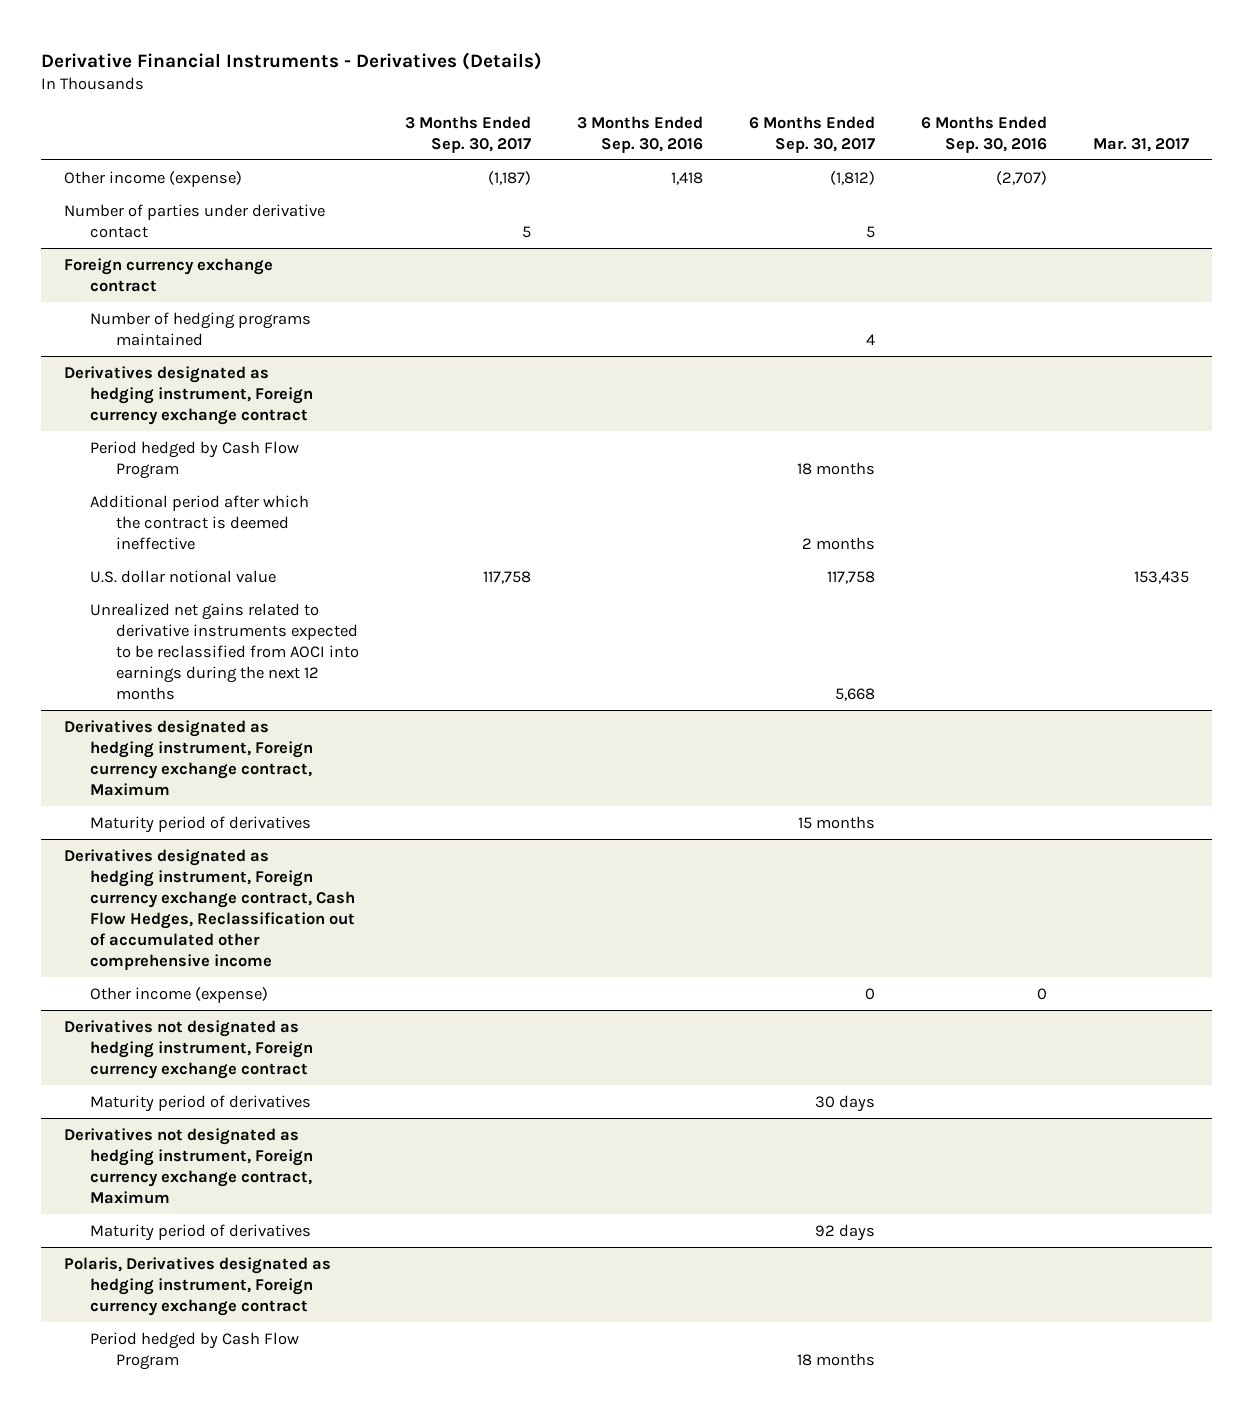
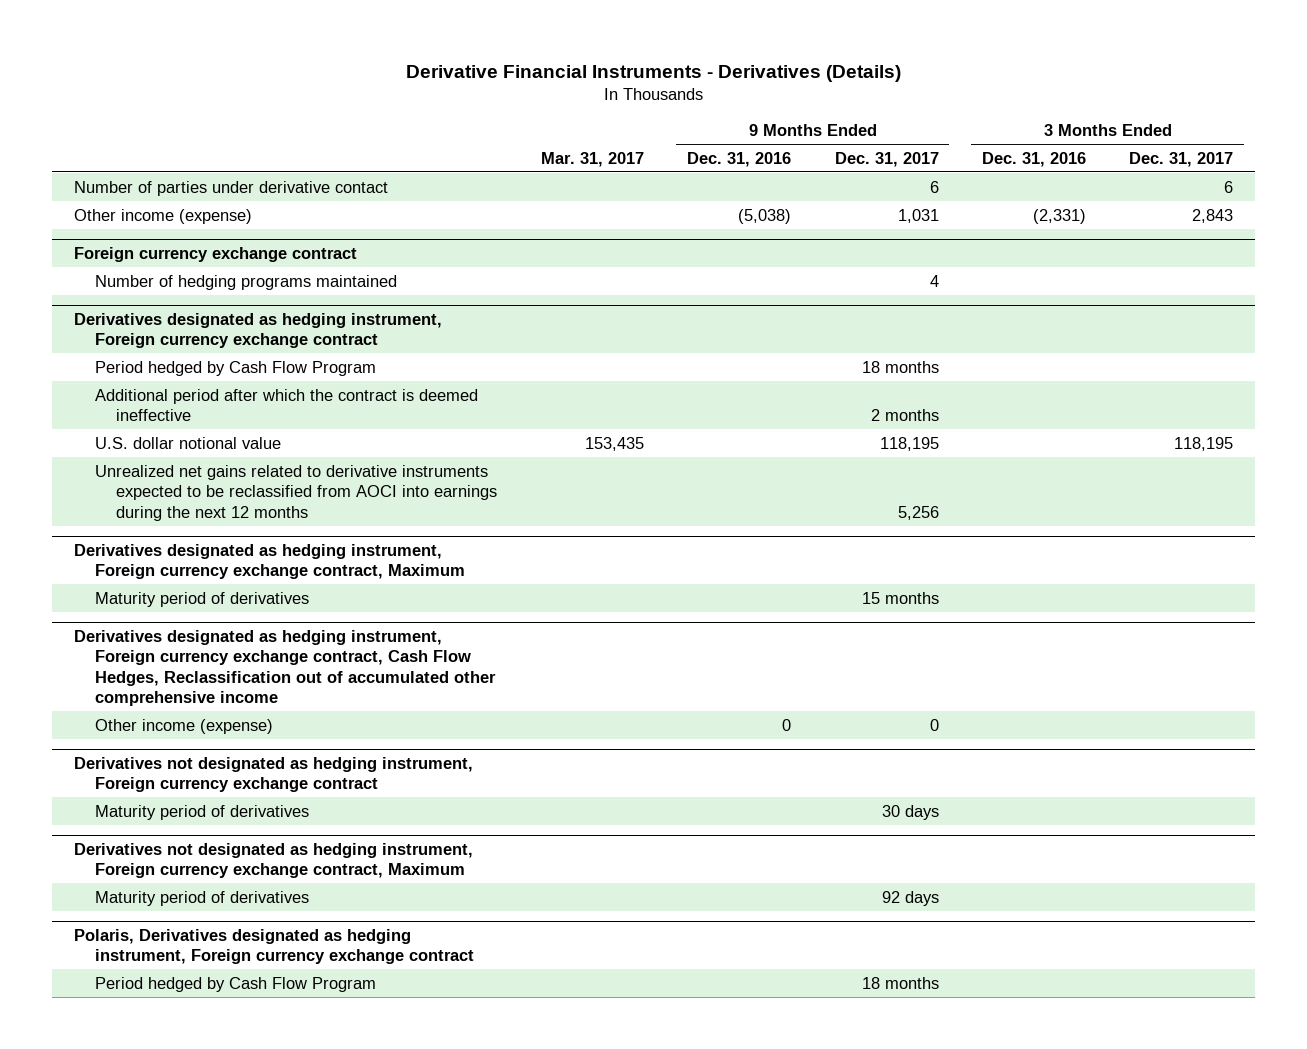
- | 3 Months Ended Sep. 30, 2017 | 3 Months Ended Sep. 30, 2016 | 6 Months Ended Sep. 30, 2017 | 6 Months Ended Sep. 30, 2016 | Mar. 31, 2017
+ | Mar. 31, 2017 | 9 Months Ended Dec. 31, 2016 | 9 Months Ended Dec. 31, 2017 | 3 Months Ended Dec. 31, 2016 | 3 Months Ended Dec. 31, 2017
moved down: Other income (expense) | | (5,038) | 1,031 | (2,331) | 2,843

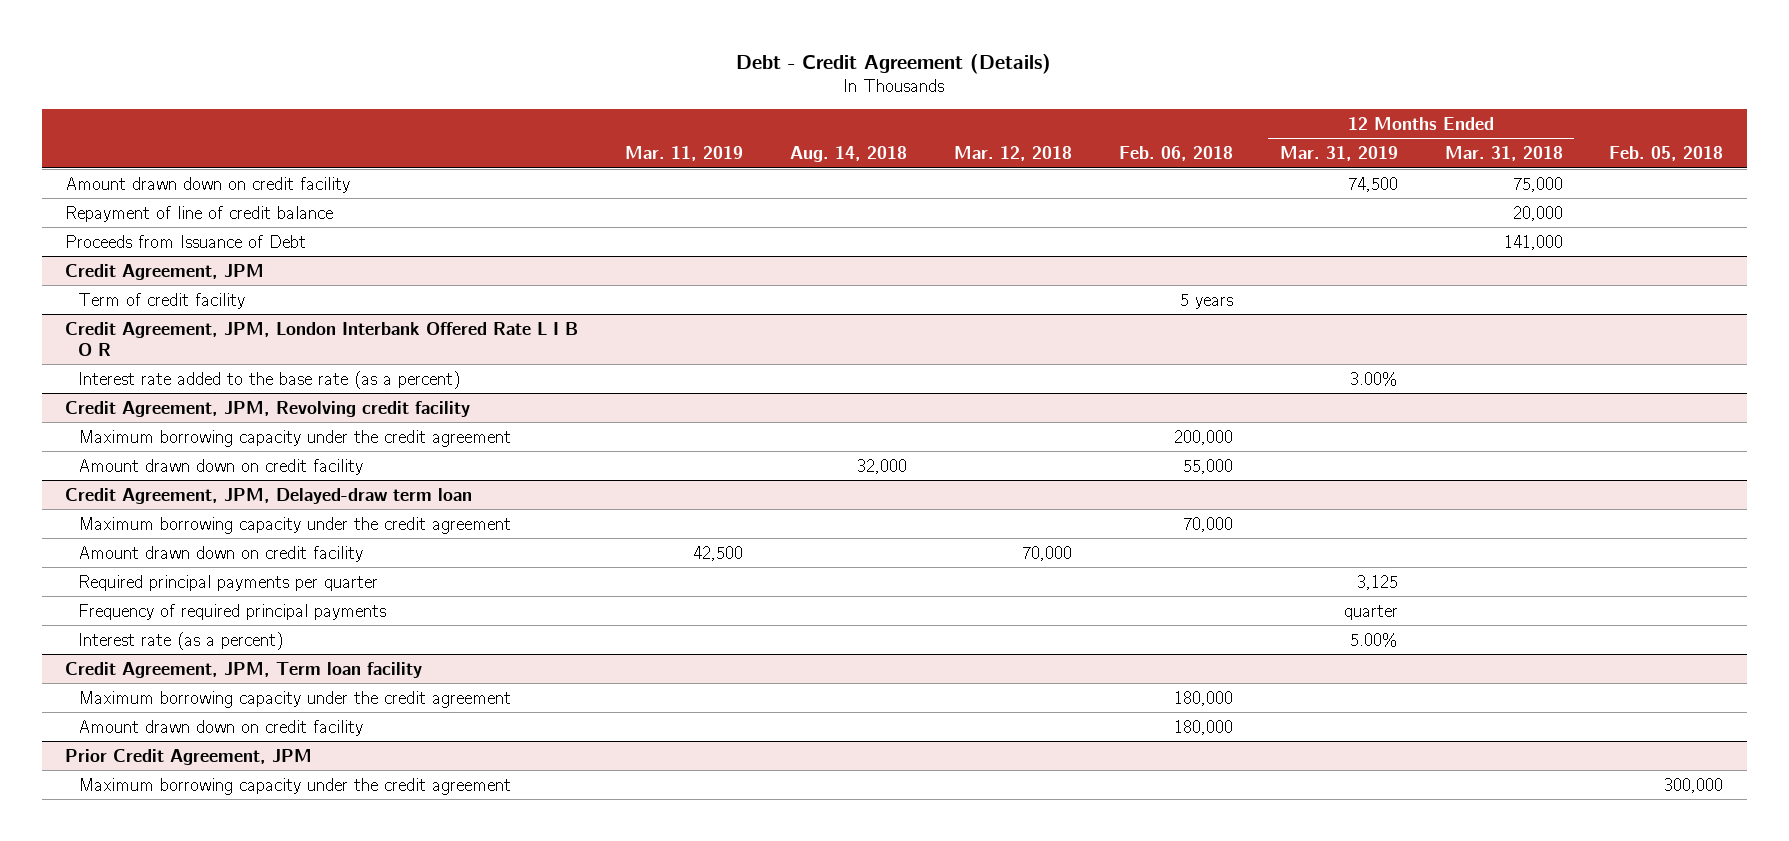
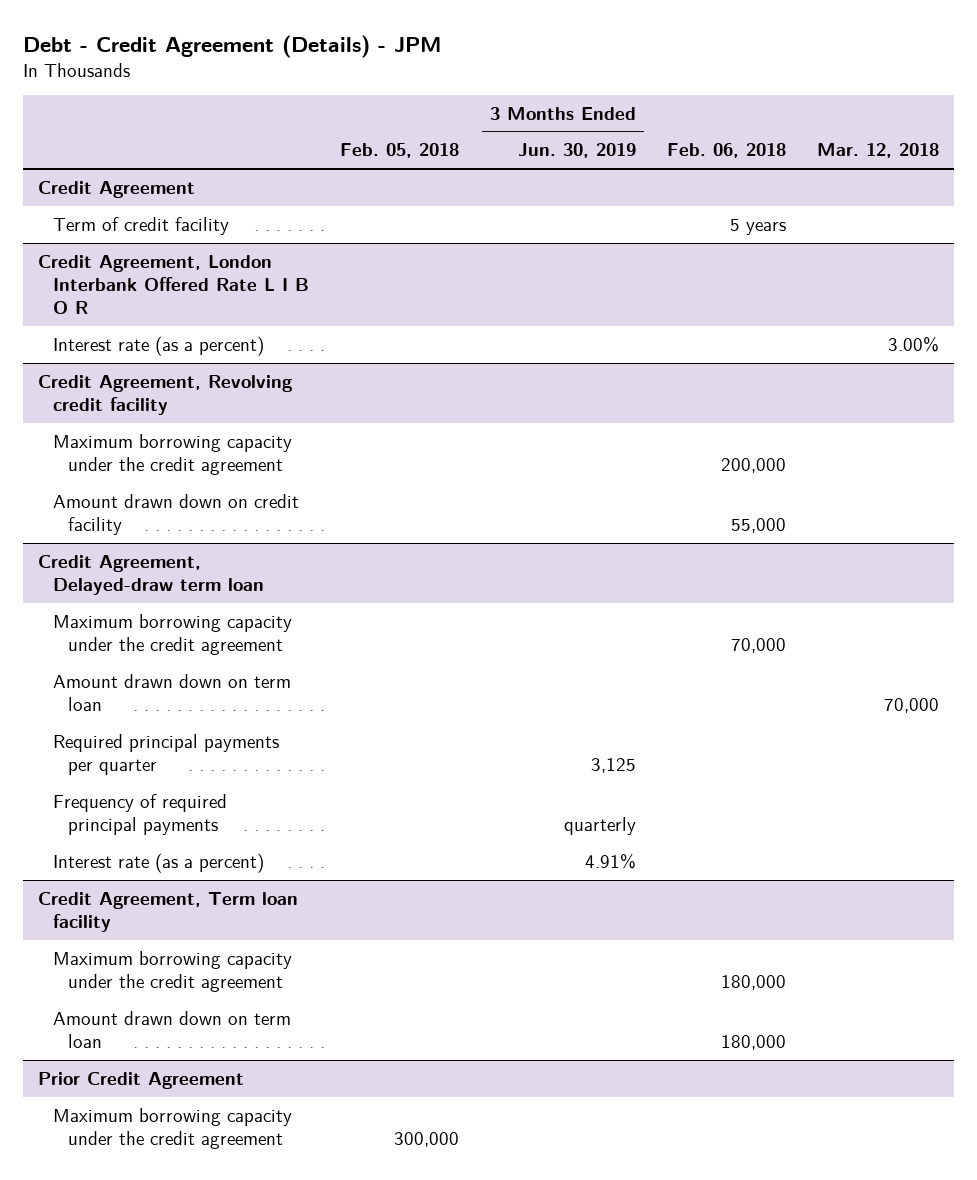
- Debt - Credit Agreement (Details)
+ Debt - Credit Agreement (Details) - JPM
- | Mar. 11, 2019 | Aug. 14, 2018 | Mar. 12, 2018 | Feb. 06, 2018 | 12 Months Ended Mar. 31, 2019 | 12 Months Ended Mar. 31, 2018 | Feb. 05, 2018
+ | Feb. 05, 2018 | 3 Months Ended Jun. 30, 2019 | Feb. 06, 2018 | Mar. 12, 2018
- Amount drawn down on credit facility | | | | | 74,500 | 75,000 |
- Repayment of line of credit balance | | | | | | 20,000 |
- Proceeds from Issuance of Debt | | | | | | 141,000 |
- Credit Agreement, JPM
+ Credit Agreement
- Credit Agreement, JPM, London Interbank Offered Rate L I B O R
- Interest rate added to the base rate (as a percent) | | | | | 3.00% | |
- Credit Agreement, JPM, Revolving credit facility
+ Credit Agreement, London Interbank Offered Rate L I B O R
+ Interest rate (as a percent) | | | | 3.00%
+ Credit Agreement, Revolving credit facility
- Credit Agreement, JPM, Delayed-draw term loan
+ Credit Agreement, Delayed-draw term loan
- Amount drawn down on credit facility | 42,500 | | 70,000 | | | |
+ Amount drawn down on term loan | | | | 70,000
- Credit Agreement, JPM, Term loan facility
+ Credit Agreement, Term loan facility
- Amount drawn down on credit facility | | | | 180,000 | | |
- Prior Credit Agreement, JPM
+ Amount drawn down on term loan | | | 180,000 |
+ Prior Credit Agreement

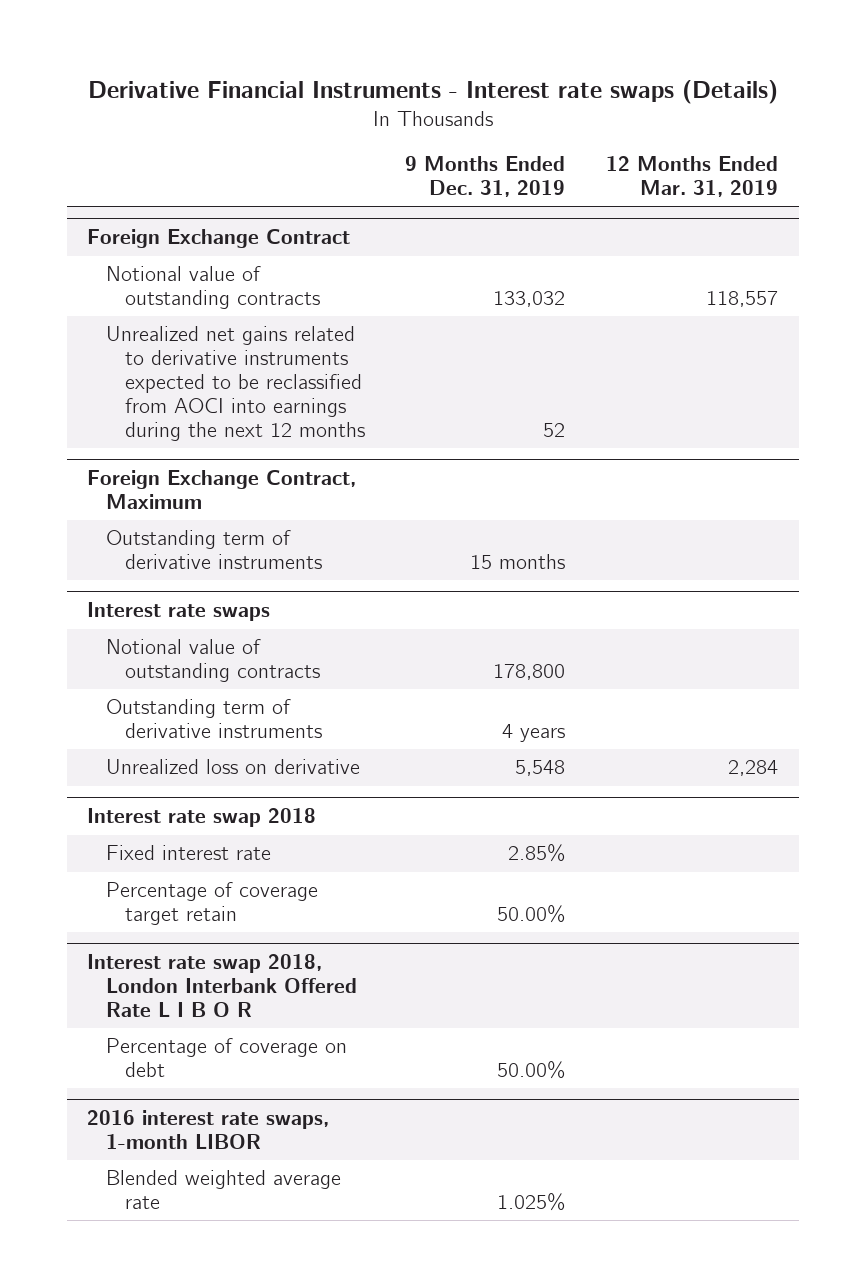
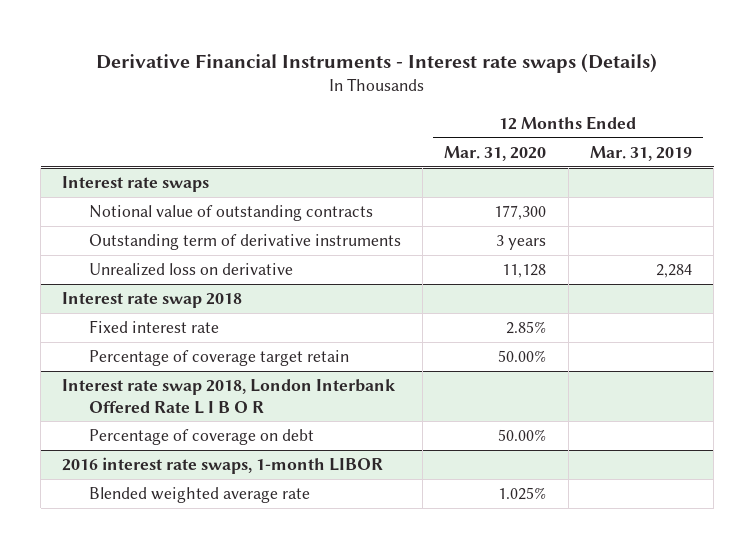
- | 9 Months Ended Dec. 31, 2019 | 12 Months Ended Mar. 31, 2019
+ | 12 Months Ended Mar. 31, 2020 | 12 Months Ended Mar. 31, 2019
- Foreign Exchange Contract
- Notional value of outstanding contracts | 133,032 | 118,557
- Unrealized net gains related to derivative instruments expected to be reclassified from AOCI into earnings during the next 12 months | 52 |
- Foreign Exchange Contract, Maximum
- Outstanding term of derivative instruments | 15 months |

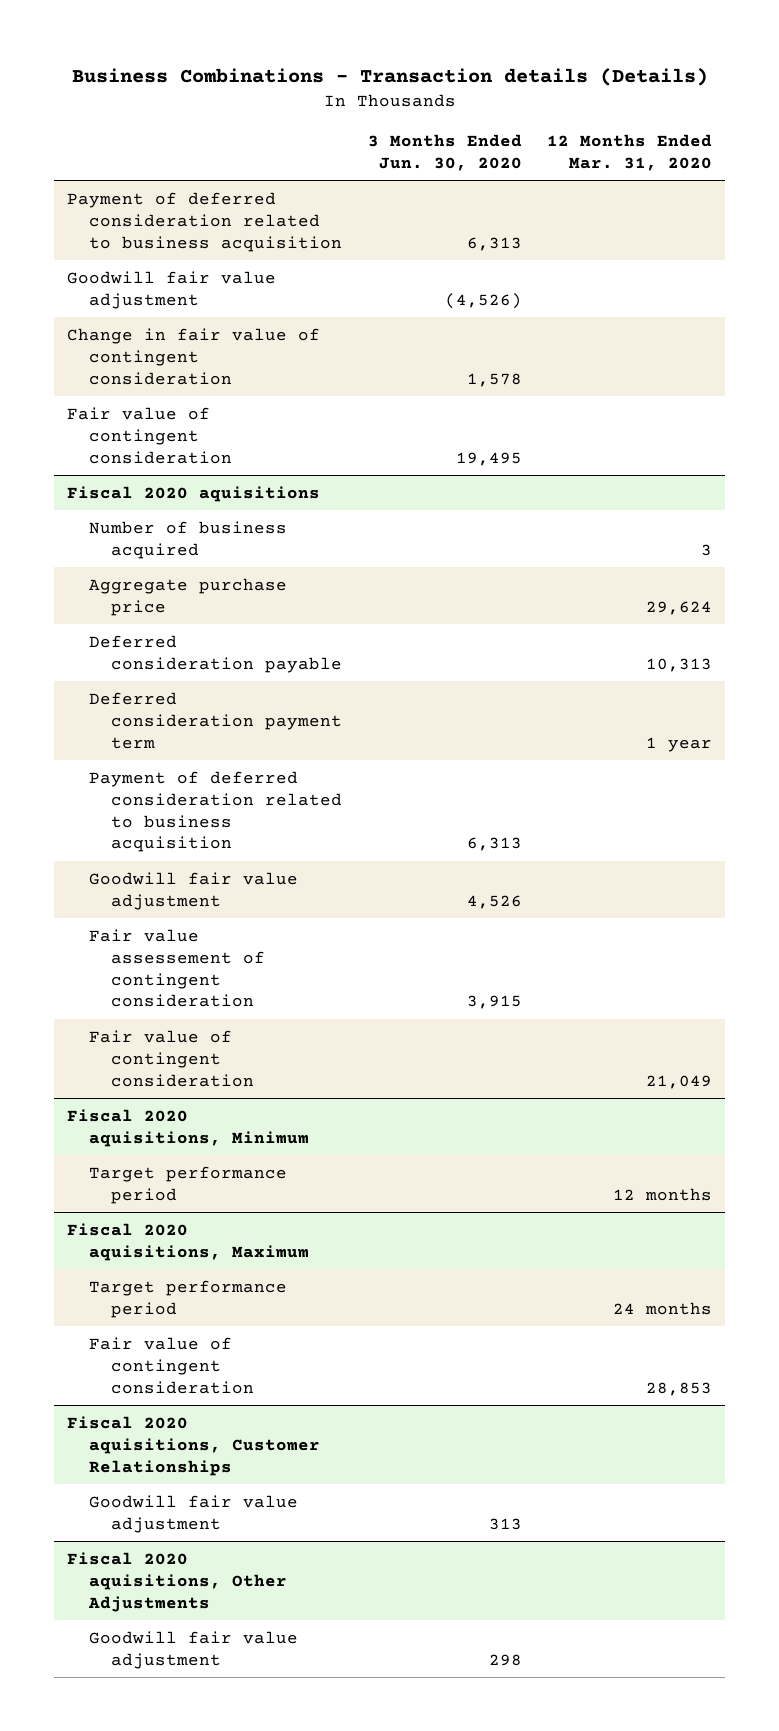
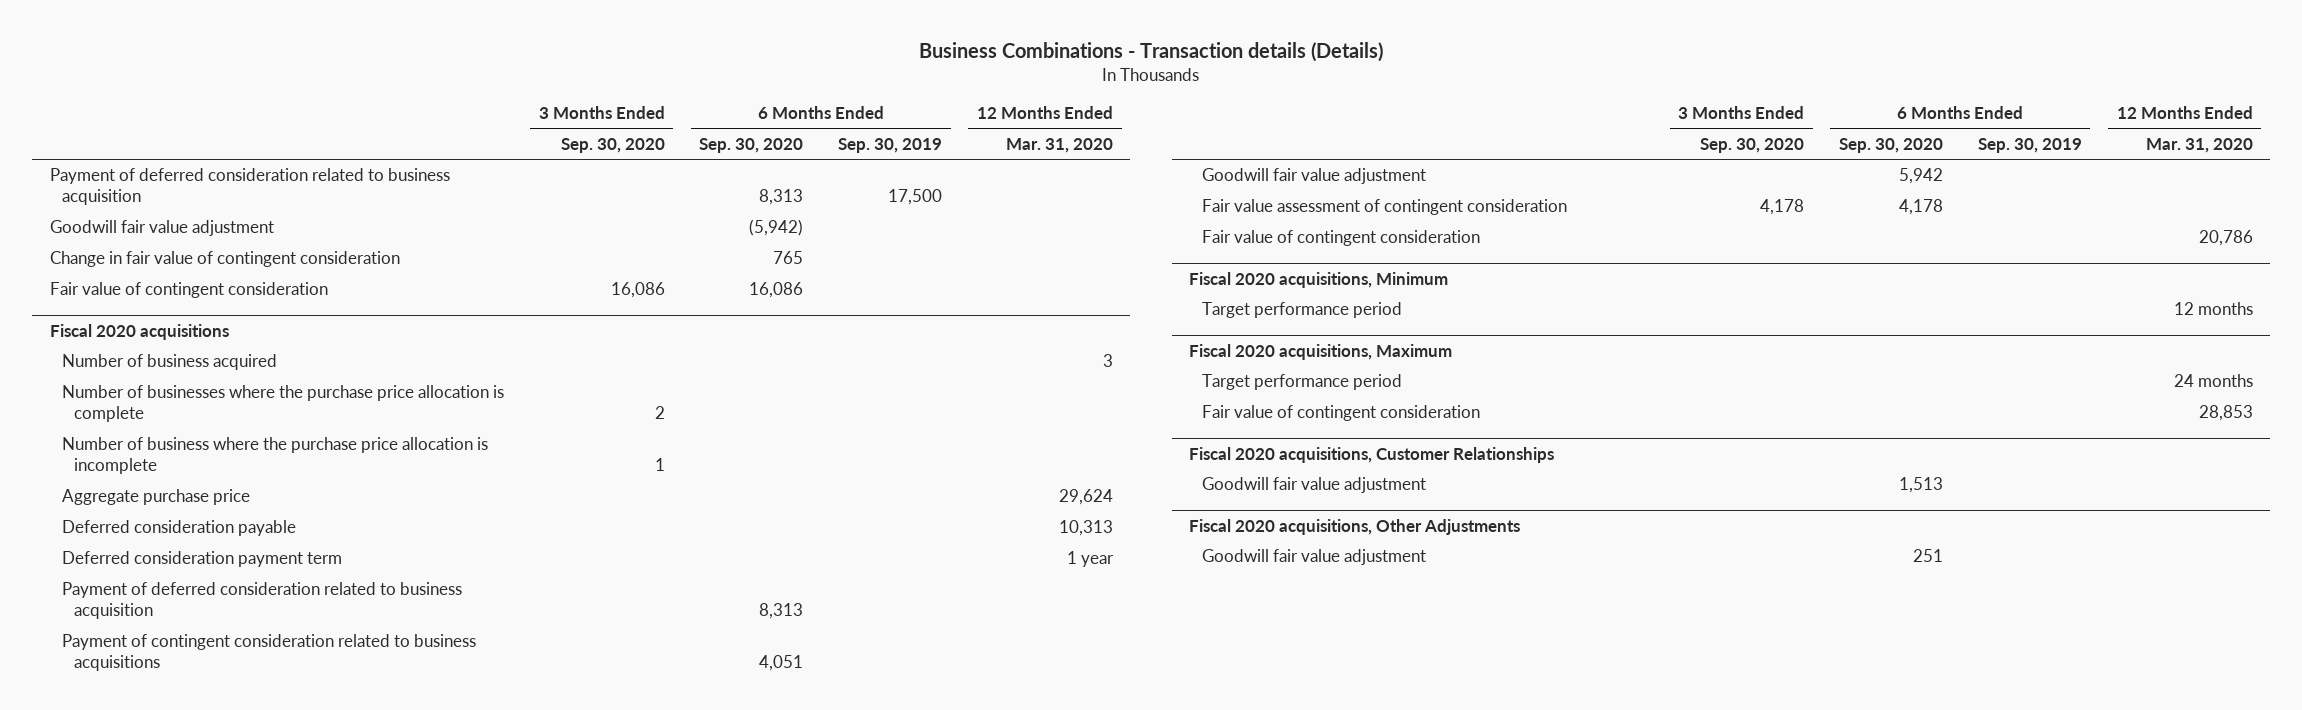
- | 3 Months Ended Jun. 30, 2020 | 12 Months Ended Mar. 31, 2020
+ | 3 Months Ended Sep. 30, 2020 | 6 Months Ended Sep. 30, 2020 | 6 Months Ended Sep. 30, 2019 | 12 Months Ended Mar. 31, 2020
- Fiscal 2020 aquisitions
+ Fiscal 2020 acquisitions
+ Number of businesses where the purchase price allocation is complete | 2 | | |
+ Number of business where the purchase price allocation is incomplete | 1 | | |
+ Payment of contingent consideration related to business acquisitions | | 4,051 | |
- Fair value assessement of contingent consideration | 3,915 |
- Fair value of contingent consideration | | 21,049
- Fiscal 2020 aquisitions, Minimum
+ Fair value assessment of contingent consideration | 4,178 | 4,178 | |
+ Fair value of contingent consideration | | | | 20,786
+ Fiscal 2020 acquisitions, Minimum
- Fiscal 2020 aquisitions, Maximum
+ Fiscal 2020 acquisitions, Maximum
- Fiscal 2020 aquisitions, Customer Relationships
+ Fiscal 2020 acquisitions, Customer Relationships
- Fiscal 2020 aquisitions, Other Adjustments
+ Fiscal 2020 acquisitions, Other Adjustments

